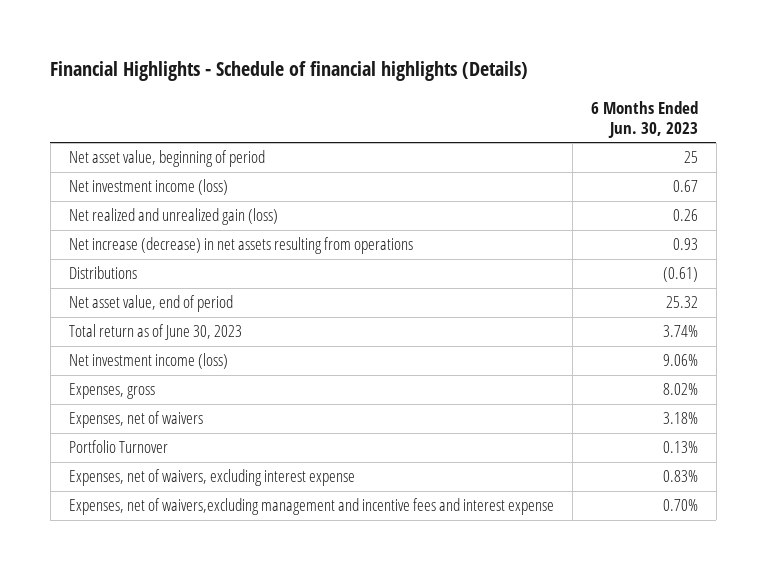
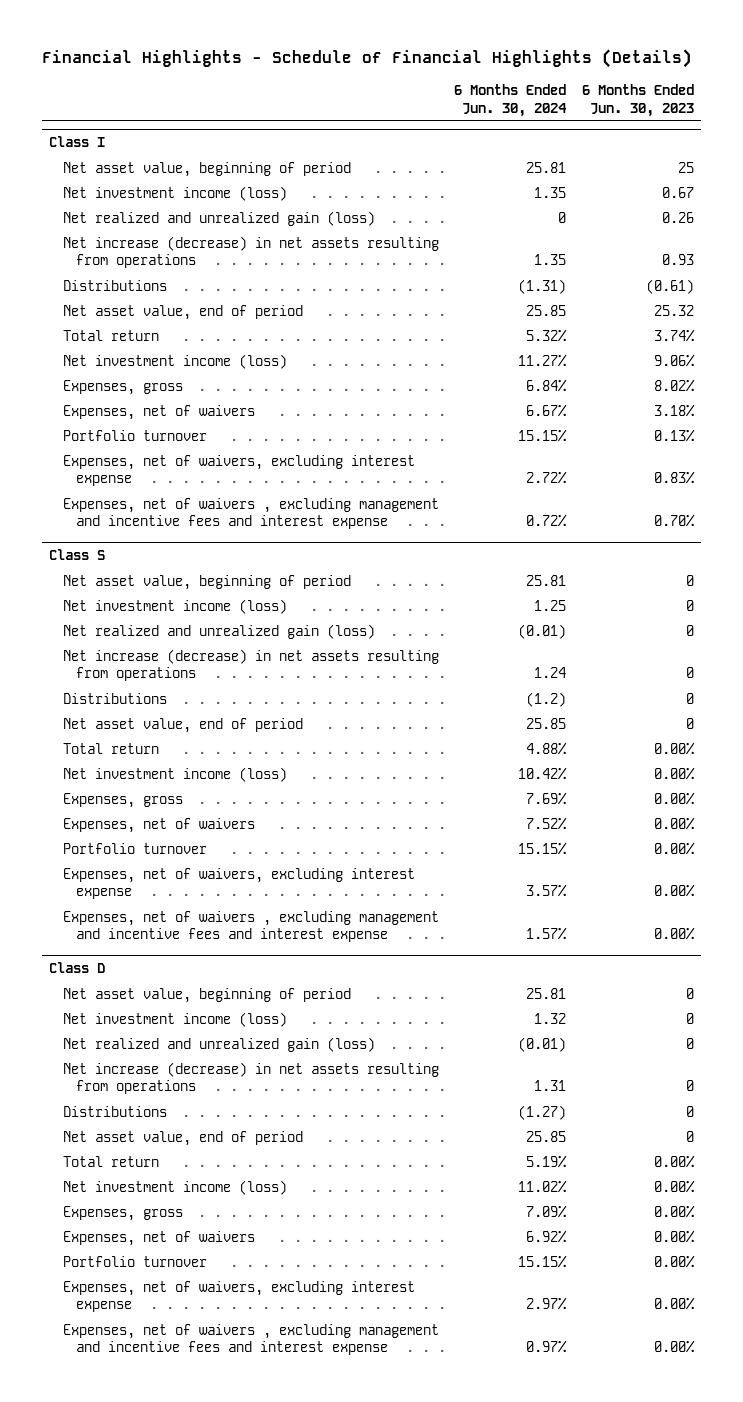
- Financial Highlights - Schedule of financial highlights (Details)
+ Financial Highlights - Schedule of Financial Highlights (Details)
- | 6 Months Ended Jun. 30, 2023
+ | 6 Months Ended Jun. 30, 2024 | 6 Months Ended Jun. 30, 2023
+ Class I
- Total return as of June 30, 2023 | 3.74%
+ Total return | 5.32% | 3.74%
- Portfolio Turnover | 0.13%
+ Portfolio turnover | 15.15% | 0.13%
- Expenses, net of waivers,excluding management and incentive fees and interest expense | 0.70%
+ Expenses, net of waivers , excluding management and incentive fees and interest expense | 0.72% | 0.70%
+ Class S
+ Net asset value, beginning of period | 25.81 | 0
+ Net investment income (loss) | 1.25 | 0
+ Net realized and unrealized gain (loss) | (0.01) | 0
+ Net increase (decrease) in net assets resulting from operations | 1.24 | 0
+ Distributions | (1.2) | 0
+ Net asset value, end of period | 25.85 | 0
+ Total return | 4.88% | 0.00%
+ Net investment income (loss) | 10.42% | 0.00%
+ Expenses, gross | 7.69% | 0.00%
+ Expenses, net of waivers | 7.52% | 0.00%
+ Portfolio turnover | 15.15% | 0.00%
+ Expenses, net of waivers, excluding interest expense | 3.57% | 0.00%
+ Expenses, net of waivers , excluding management and incentive fees and interest expense | 1.57% | 0.00%
+ Class D
+ Net asset value, beginning of period | 25.81 | 0
+ Net investment income (loss) | 1.32 | 0
+ Net realized and unrealized gain (loss) | (0.01) | 0
+ Net increase (decrease) in net assets resulting from operations | 1.31 | 0
+ Distributions | (1.27) | 0
+ Net asset value, end of period | 25.85 | 0
+ Total return | 5.19% | 0.00%
+ Net investment income (loss) | 11.02% | 0.00%
+ Expenses, gross | 7.09% | 0.00%
+ Expenses, net of waivers | 6.92% | 0.00%
+ Portfolio turnover | 15.15% | 0.00%
+ Expenses, net of waivers, excluding interest expense | 2.97% | 0.00%
+ Expenses, net of waivers , excluding management and incentive fees and interest expense | 0.97% | 0.00%

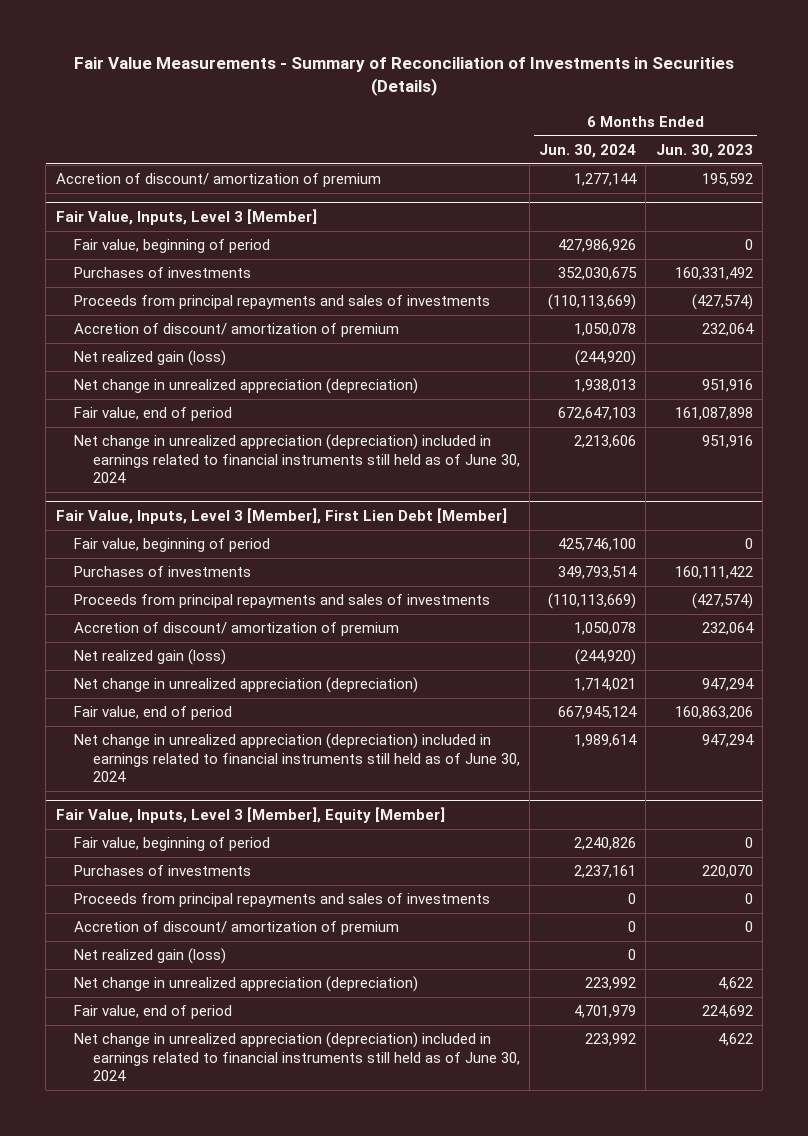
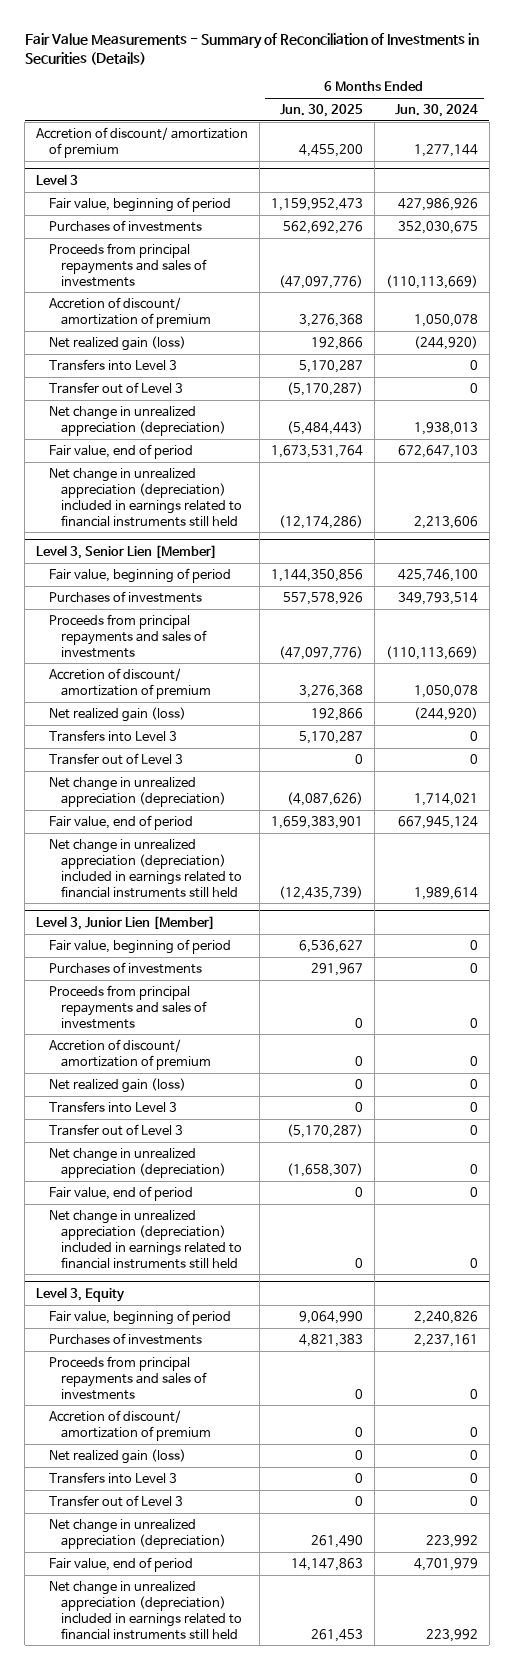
- | 6 Months Ended Jun. 30, 2024 | 6 Months Ended Jun. 30, 2023
+ | 6 Months Ended Jun. 30, 2025 | 6 Months Ended Jun. 30, 2024
- Fair Value, Inputs, Level 3 [Member]
+ Level 3
+ Transfers into Level 3 | 5,170,287 | 0
+ Transfer out of Level 3 | (5,170,287) | 0
- Net change in unrealized appreciation (depreciation) included in earnings related to financial instruments still held as of June 30, 2024 | 2,213,606 | 951,916
- Fair Value, Inputs, Level 3 [Member], First Lien Debt [Member]
+ Net change in unrealized appreciation (depreciation) included in earnings related to financial instruments still held | (12,174,286) | 2,213,606
+ Level 3, Senior Lien [Member]
+ Transfers into Level 3 | 5,170,287 | 0
+ Transfer out of Level 3 | 0 | 0
- Net change in unrealized appreciation (depreciation) included in earnings related to financial instruments still held as of June 30, 2024 | 1,989,614 | 947,294
- Fair Value, Inputs, Level 3 [Member], Equity [Member]
+ Net change in unrealized appreciation (depreciation) included in earnings related to financial instruments still held | (12,435,739) | 1,989,614
+ Level 3, Junior Lien [Member]
+ Fair value, beginning of period | 6,536,627 | 0
+ Purchases of investments | 291,967 | 0
+ Proceeds from principal repayments and sales of investments | 0 | 0
+ Accretion of discount/ amortization of premium | 0 | 0
+ Net realized gain (loss) | 0 | 0
+ Transfers into Level 3 | 0 | 0
+ Transfer out of Level 3 | (5,170,287) | 0
+ Net change in unrealized appreciation (depreciation) | (1,658,307) | 0
+ Fair value, end of period | 0 | 0
+ Net change in unrealized appreciation (depreciation) included in earnings related to financial instruments still held | 0 | 0
+ Level 3, Equity
+ Transfers into Level 3 | 0 | 0
+ Transfer out of Level 3 | 0 | 0
- Net change in unrealized appreciation (depreciation) included in earnings related to financial instruments still held as of June 30, 2024 | 223,992 | 4,622
+ Net change in unrealized appreciation (depreciation) included in earnings related to financial instruments still held | 261,453 | 223,992

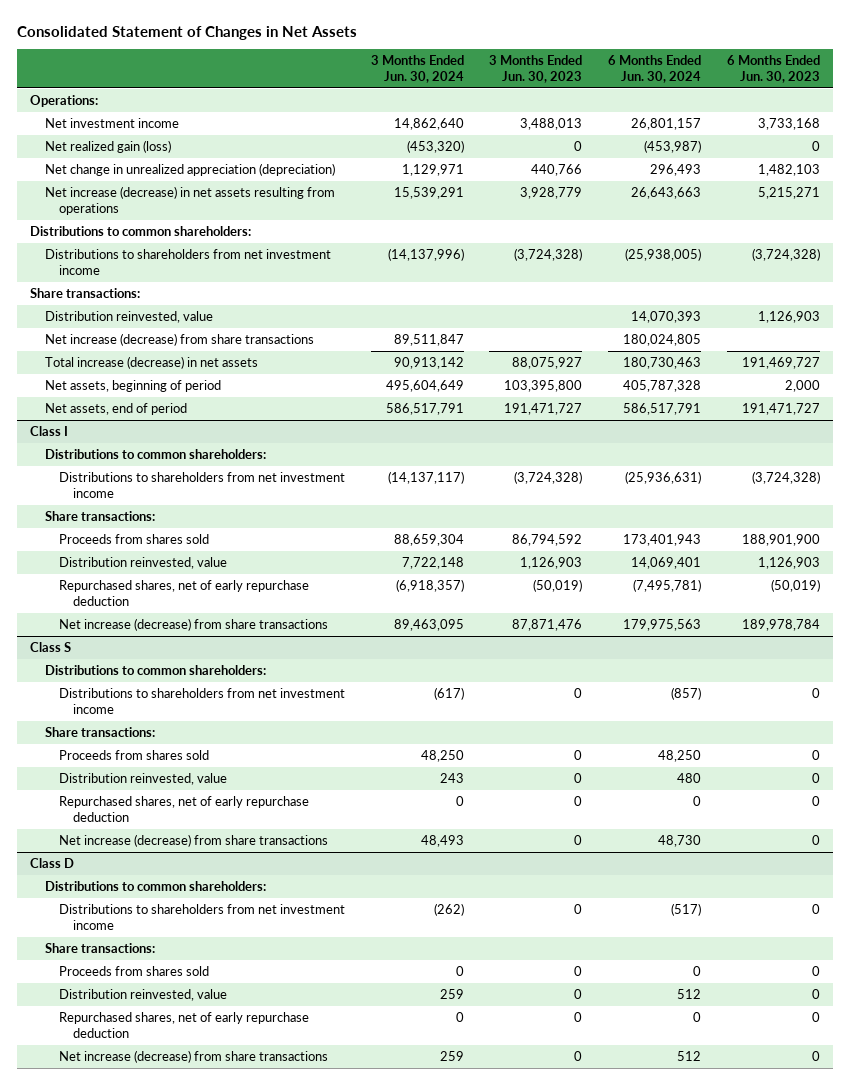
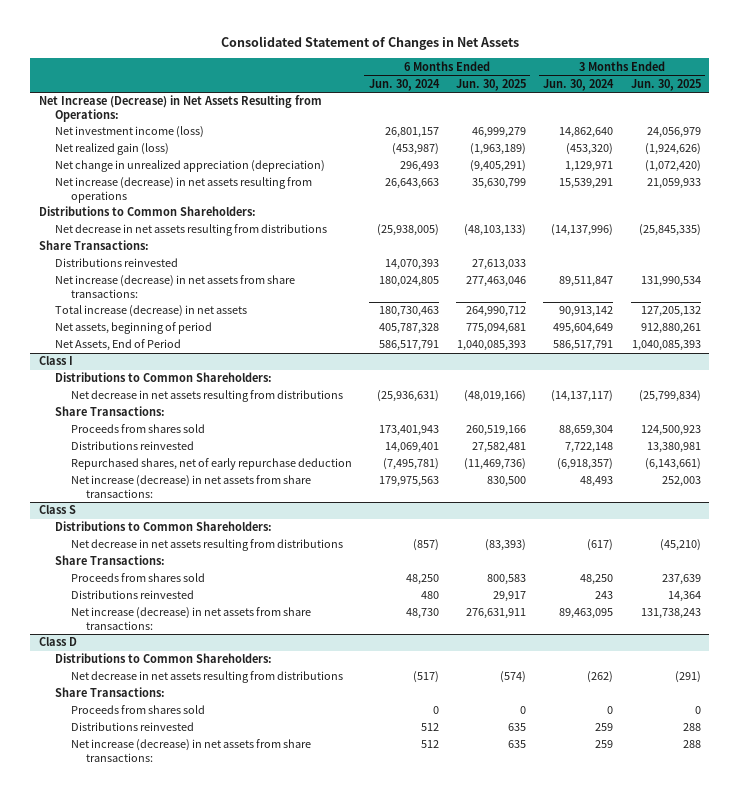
- | 3 Months Ended Jun. 30, 2024 | 3 Months Ended Jun. 30, 2023 | 6 Months Ended Jun. 30, 2024 | 6 Months Ended Jun. 30, 2023
+ | 6 Months Ended Jun. 30, 2024 | 6 Months Ended Jun. 30, 2025 | 3 Months Ended Jun. 30, 2024 | 3 Months Ended Jun. 30, 2025
- Operations:
- Net investment income | 14,862,640 | 3,488,013 | 26,801,157 | 3,733,168
+ Net Increase (Decrease) in Net Assets Resulting from Operations:
+ Net investment income (loss) | 26,801,157 | 46,999,279 | 14,862,640 | 24,056,979
- Distributions to common shareholders:
- Distributions to shareholders from net investment income | (14,137,996) | (3,724,328) | (25,938,005) | (3,724,328)
- Share transactions:
- Distribution reinvested, value | | | 14,070,393 | 1,126,903
- Net increase (decrease) from share transactions | 89,511,847 | | 180,024,805 |
+ Distributions to Common Shareholders:
+ Net decrease in net assets resulting from distributions | (25,938,005) | (48,103,133) | (14,137,996) | (25,845,335)
+ Share Transactions:
+ Distributions reinvested | 14,070,393 | 27,613,033 | |
+ Net increase (decrease) in net assets from share transactions: | 180,024,805 | 277,463,046 | 89,511,847 | 131,990,534
- Net assets, end of period | 586,517,791 | 191,471,727 | 586,517,791 | 191,471,727
+ Net Assets, End of Period | 586,517,791 | 1,040,085,393 | 586,517,791 | 1,040,085,393
@ Class I
- Distributions to common shareholders:
- Distributions to shareholders from net investment income | (14,137,117) | (3,724,328) | (25,936,631) | (3,724,328)
- Share transactions:
+ Distributions to Common Shareholders:
+ Net decrease in net assets resulting from distributions | (25,936,631) | (48,019,166) | (14,137,117) | (25,799,834)
+ Share Transactions:
- Distribution reinvested, value | 7,722,148 | 1,126,903 | 14,069,401 | 1,126,903
+ Distributions reinvested | 14,069,401 | 27,582,481 | 7,722,148 | 13,380,981
- Net increase (decrease) from share transactions | 89,463,095 | 87,871,476 | 179,975,563 | 189,978,784
+ Net increase (decrease) in net assets from share transactions: | 179,975,563 | 830,500 | 48,493 | 252,003
@ Class S
- Distributions to common shareholders:
- Distributions to shareholders from net investment income | (617) | 0 | (857) | 0
- Share transactions:
+ Distributions to Common Shareholders:
+ Net decrease in net assets resulting from distributions | (857) | (83,393) | (617) | (45,210)
+ Share Transactions:
- Distribution reinvested, value | 243 | 0 | 480 | 0
- Repurchased shares, net of early repurchase deduction | 0 | 0 | 0 | 0
- Net increase (decrease) from share transactions | 48,493 | 0 | 48,730 | 0
+ Distributions reinvested | 480 | 29,917 | 243 | 14,364
+ Net increase (decrease) in net assets from share transactions: | 48,730 | 276,631,911 | 89,463,095 | 131,738,243
@ Class D
- Distributions to common shareholders:
- Distributions to shareholders from net investment income | (262) | 0 | (517) | 0
- Share transactions:
+ Distributions to Common Shareholders:
+ Net decrease in net assets resulting from distributions | (517) | (574) | (262) | (291)
+ Share Transactions:
- Distribution reinvested, value | 259 | 0 | 512 | 0
- Repurchased shares, net of early repurchase deduction | 0 | 0 | 0 | 0
- Net increase (decrease) from share transactions | 259 | 0 | 512 | 0
+ Distributions reinvested | 512 | 635 | 259 | 288
+ Net increase (decrease) in net assets from share transactions: | 512 | 635 | 259 | 288

